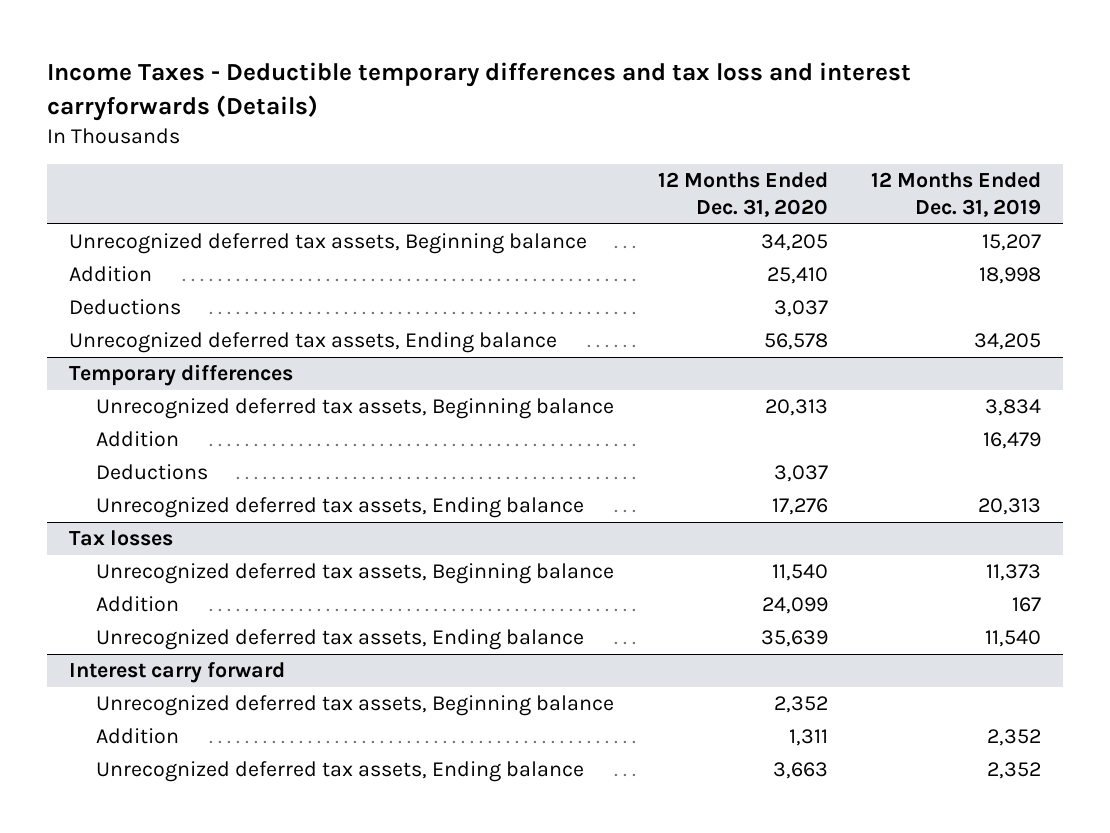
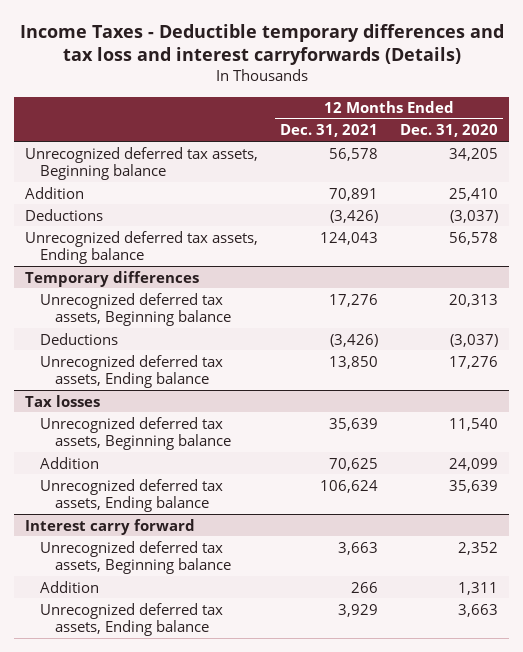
- | 12 Months Ended Dec. 31, 2020 | 12 Months Ended Dec. 31, 2019
+ | 12 Months Ended Dec. 31, 2021 | 12 Months Ended Dec. 31, 2020
- Deductions | 3,037 |
+ Deductions | (3,426) | (3,037)
@ Temporary differences
- Addition | | 16,479
- Deductions | 3,037 |
+ Deductions | (3,426) | (3,037)

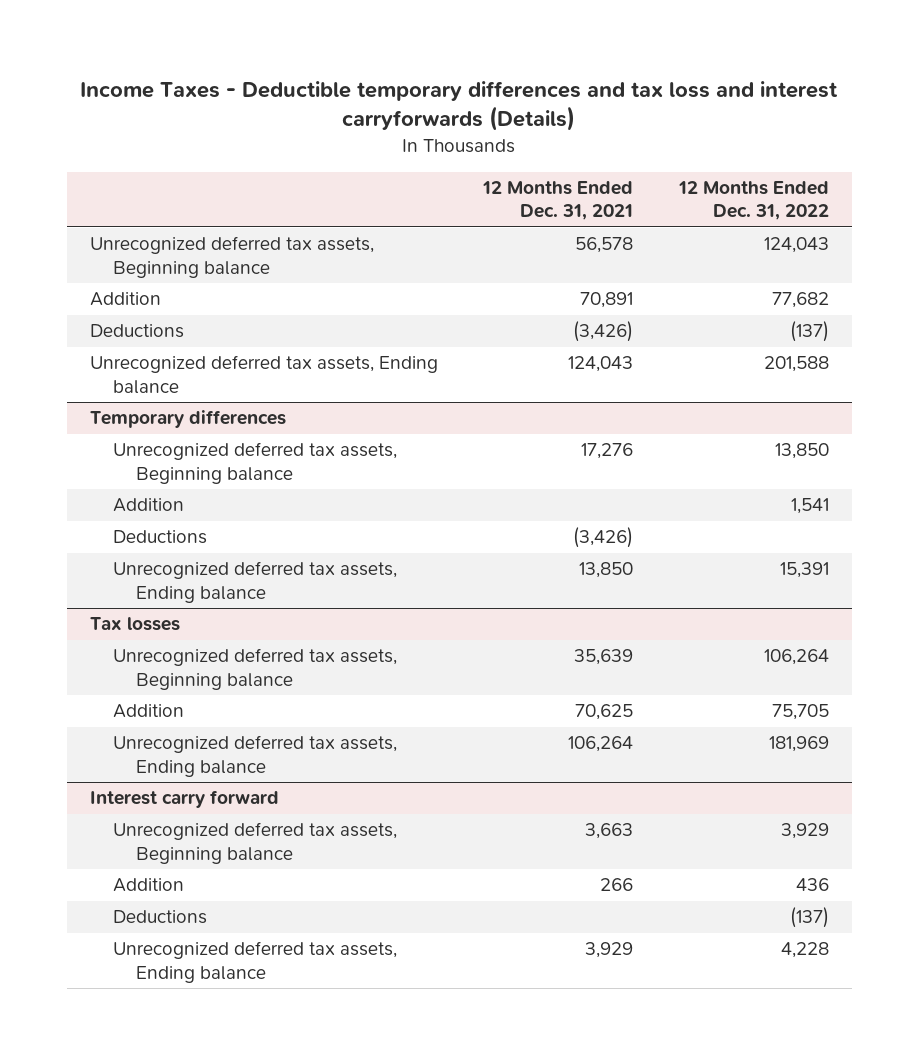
- | 12 Months Ended Dec. 31, 2021 | 12 Months Ended Dec. 31, 2020
+ | 12 Months Ended Dec. 31, 2021 | 12 Months Ended Dec. 31, 2022
@ Temporary differences
+ Addition | | 1,541
@ Tax losses
- Unrecognized deferred tax assets, Ending balance | 106,624 | 35,639
+ Unrecognized deferred tax assets, Ending balance | 106,264 | 181,969
@ Interest carry forward
+ Deductions | | (137)

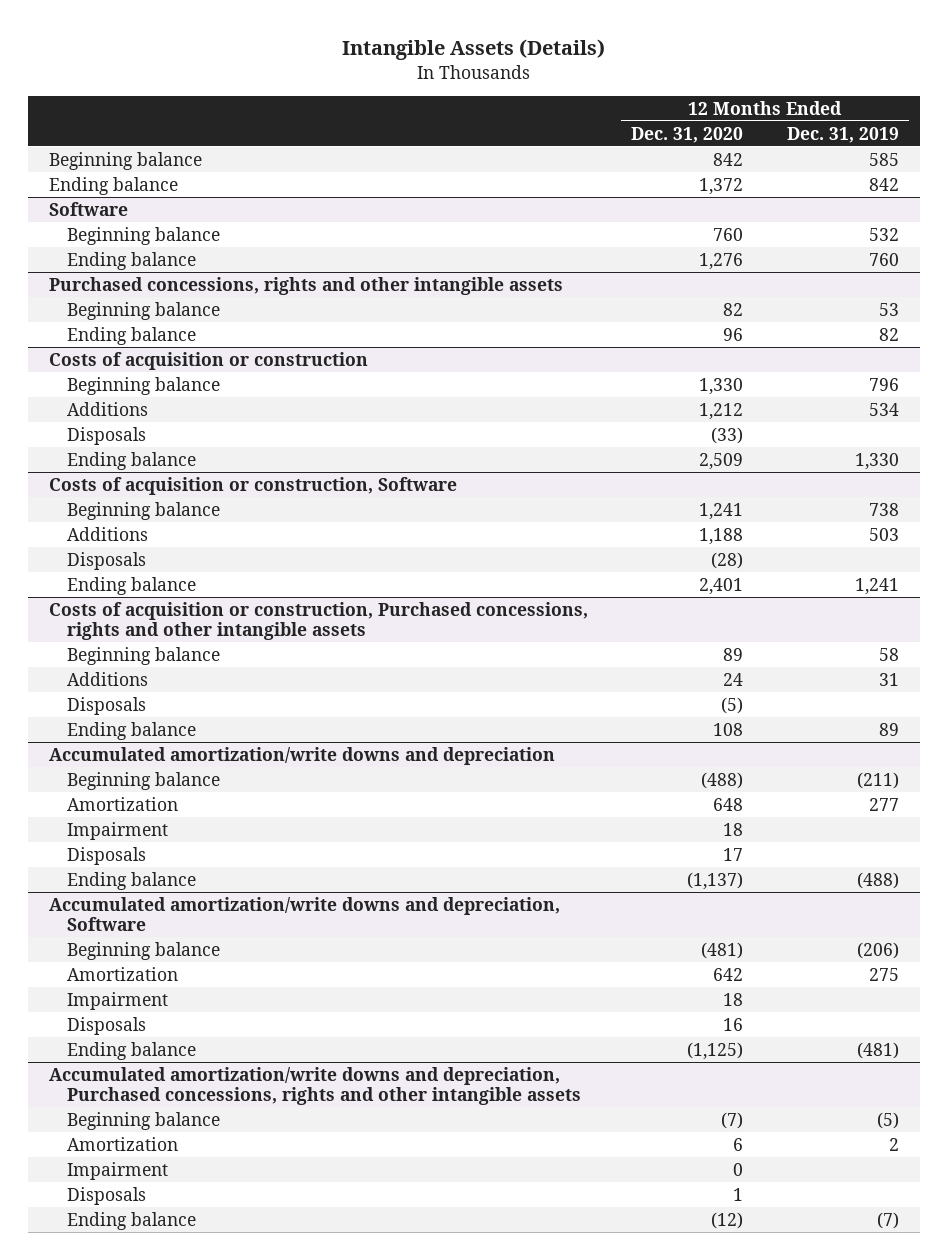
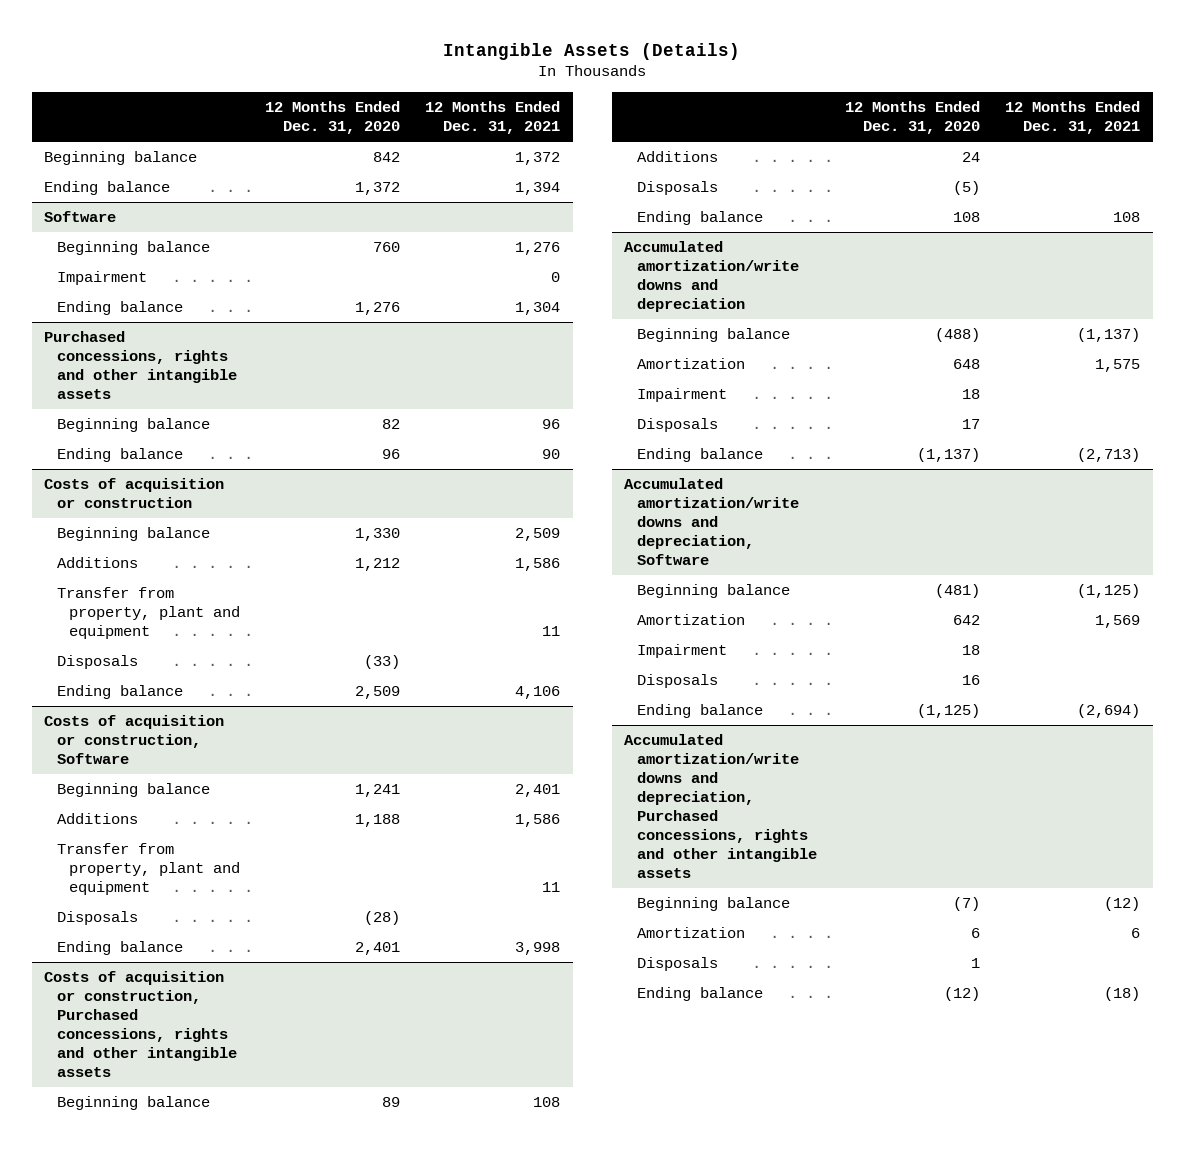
- | 12 Months Ended Dec. 31, 2020 | 12 Months Ended Dec. 31, 2019
+ | 12 Months Ended Dec. 31, 2020 | 12 Months Ended Dec. 31, 2021
@ Software
+ Impairment | | 0
@ Costs of acquisition or construction
+ Transfer from property, plant and equipment | | 11
@ Costs of acquisition or construction, Software
+ Transfer from property, plant and equipment | | 11
@ Accumulated amortization/write downs and depreciation, Purchased concessions, rights and other intangible assets
- Impairment | 0 |

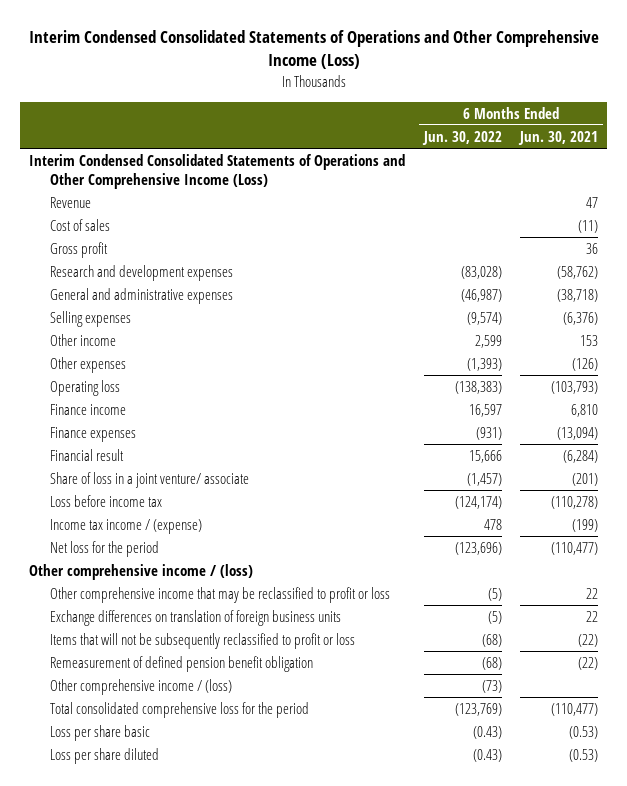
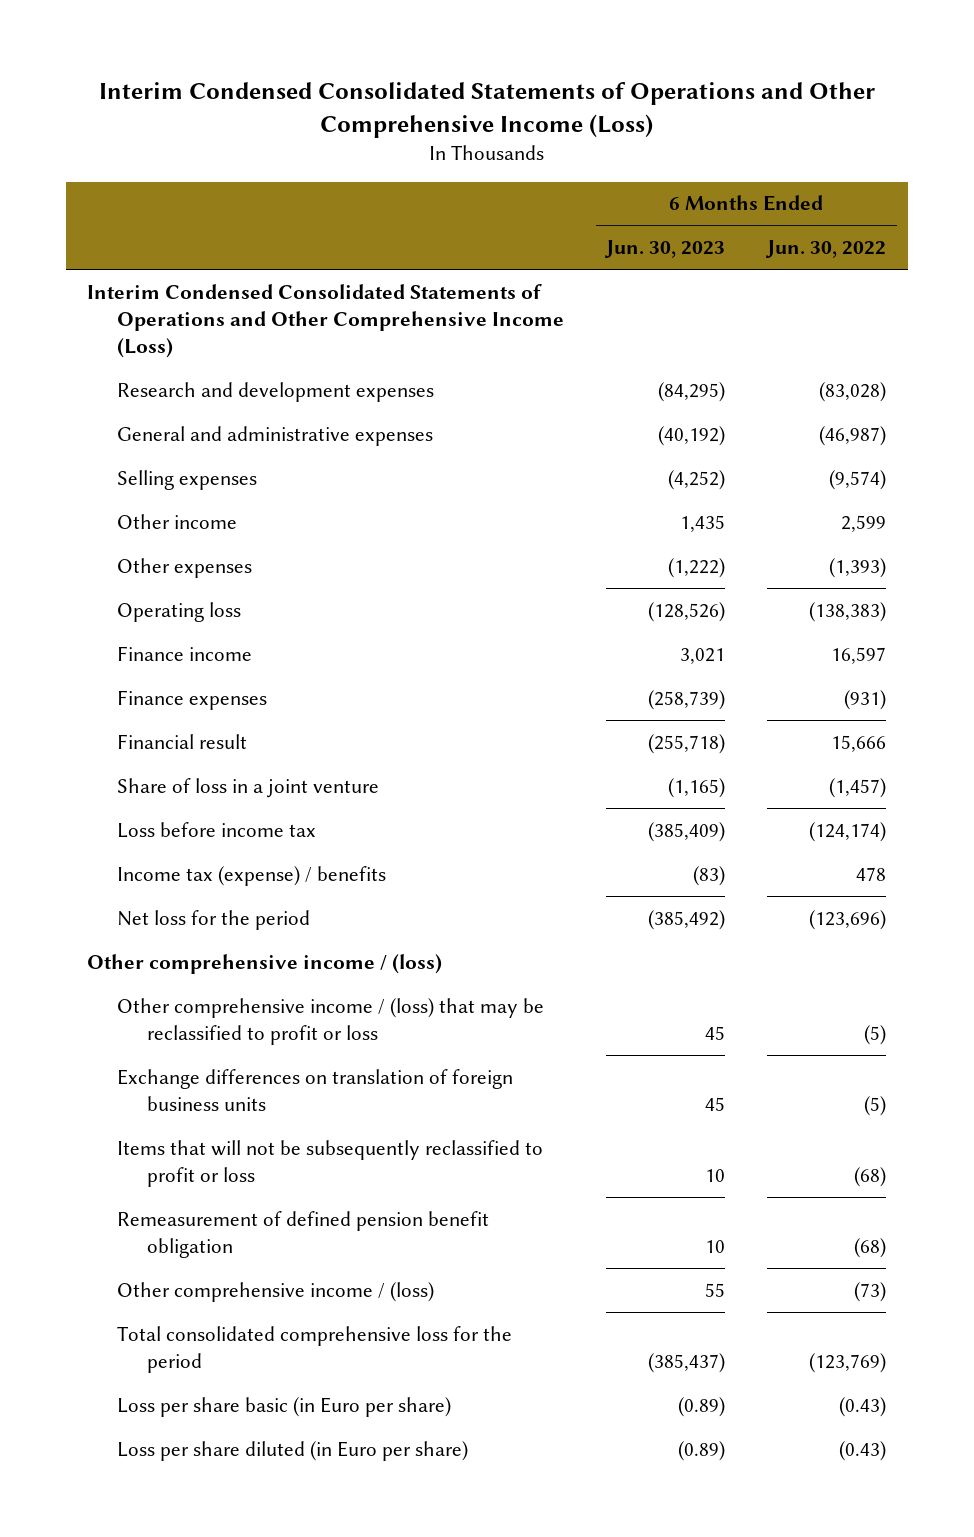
- | 6 Months Ended Jun. 30, 2022 | 6 Months Ended Jun. 30, 2021
+ | 6 Months Ended Jun. 30, 2023 | 6 Months Ended Jun. 30, 2022
- Revenue | | 47
- Cost of sales | | (11)
- Gross profit | | 36
- Share of loss in a joint venture/ associate | (1,457) | (201)
+ Share of loss in a joint venture | (1,165) | (1,457)
- Income tax income / (expense) | 478 | (199)
+ Income tax (expense) / benefits | (83) | 478
- Other comprehensive income that may be reclassified to profit or loss | (5) | 22
+ Other comprehensive income / (loss) that may be reclassified to profit or loss | 45 | (5)
- Loss per share basic | (0.43) | (0.53)
- Loss per share diluted | (0.43) | (0.53)
+ Loss per share basic (in Euro per share) | (0.89) | (0.43)
+ Loss per share diluted (in Euro per share) | (0.89) | (0.43)

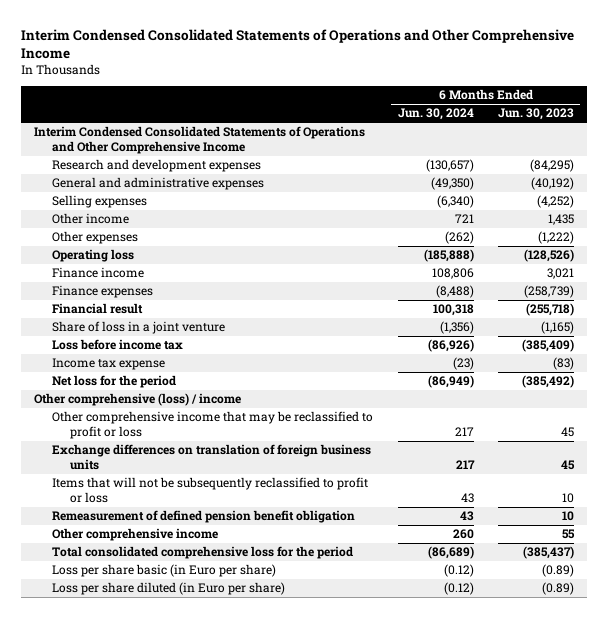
- Interim Condensed Consolidated Statements of Operations and Other Comprehensive Income (Loss)
+ Interim Condensed Consolidated Statements of Operations and Other Comprehensive Income
- | 6 Months Ended Jun. 30, 2023 | 6 Months Ended Jun. 30, 2022
+ | 6 Months Ended Jun. 30, 2024 | 6 Months Ended Jun. 30, 2023
- Interim Condensed Consolidated Statements of Operations and Other Comprehensive Income (Loss)
+ Interim Condensed Consolidated Statements of Operations and Other Comprehensive Income
- Income tax (expense) / benefits | (83) | 478
+ Income tax expense | (23) | (83)
- Other comprehensive income / (loss)
- Other comprehensive income / (loss) that may be reclassified to profit or loss | 45 | (5)
+ Other comprehensive (loss) / income
+ Other comprehensive income that may be reclassified to profit or loss | 217 | 45
- Other comprehensive income / (loss) | 55 | (73)
+ Other comprehensive income | 260 | 55

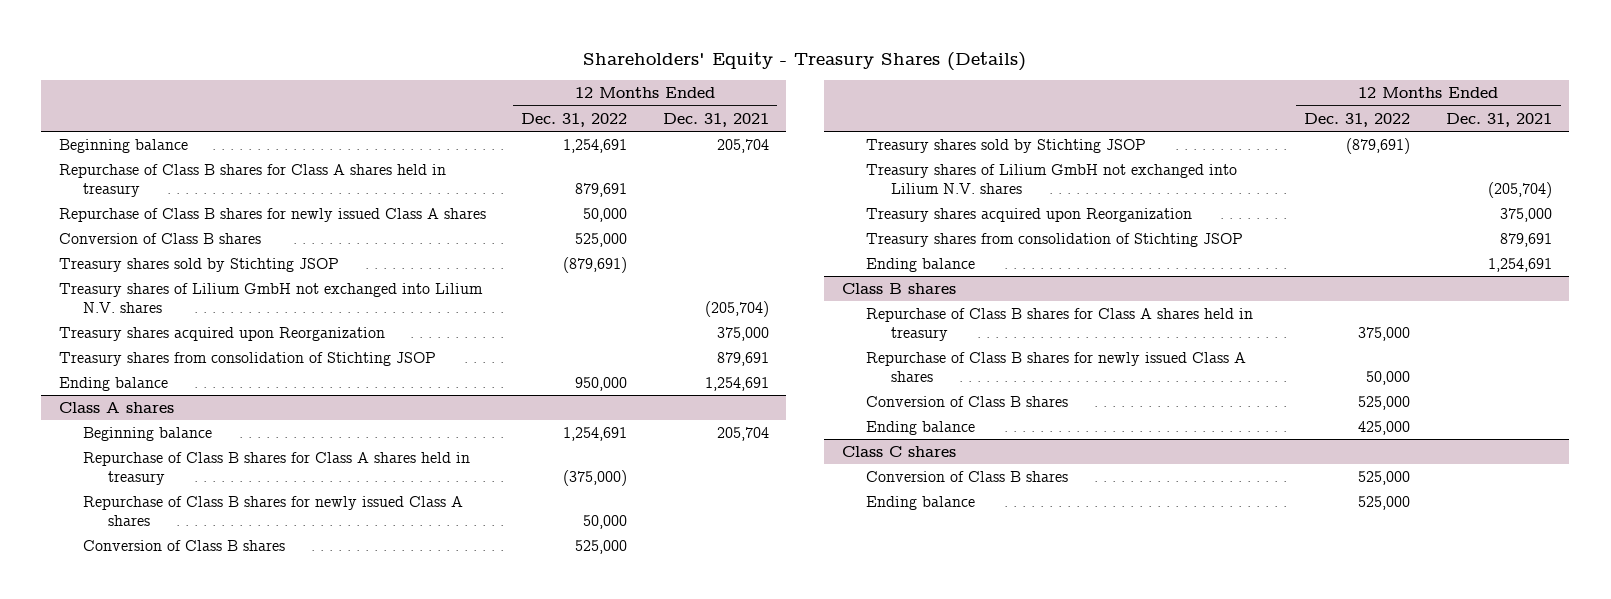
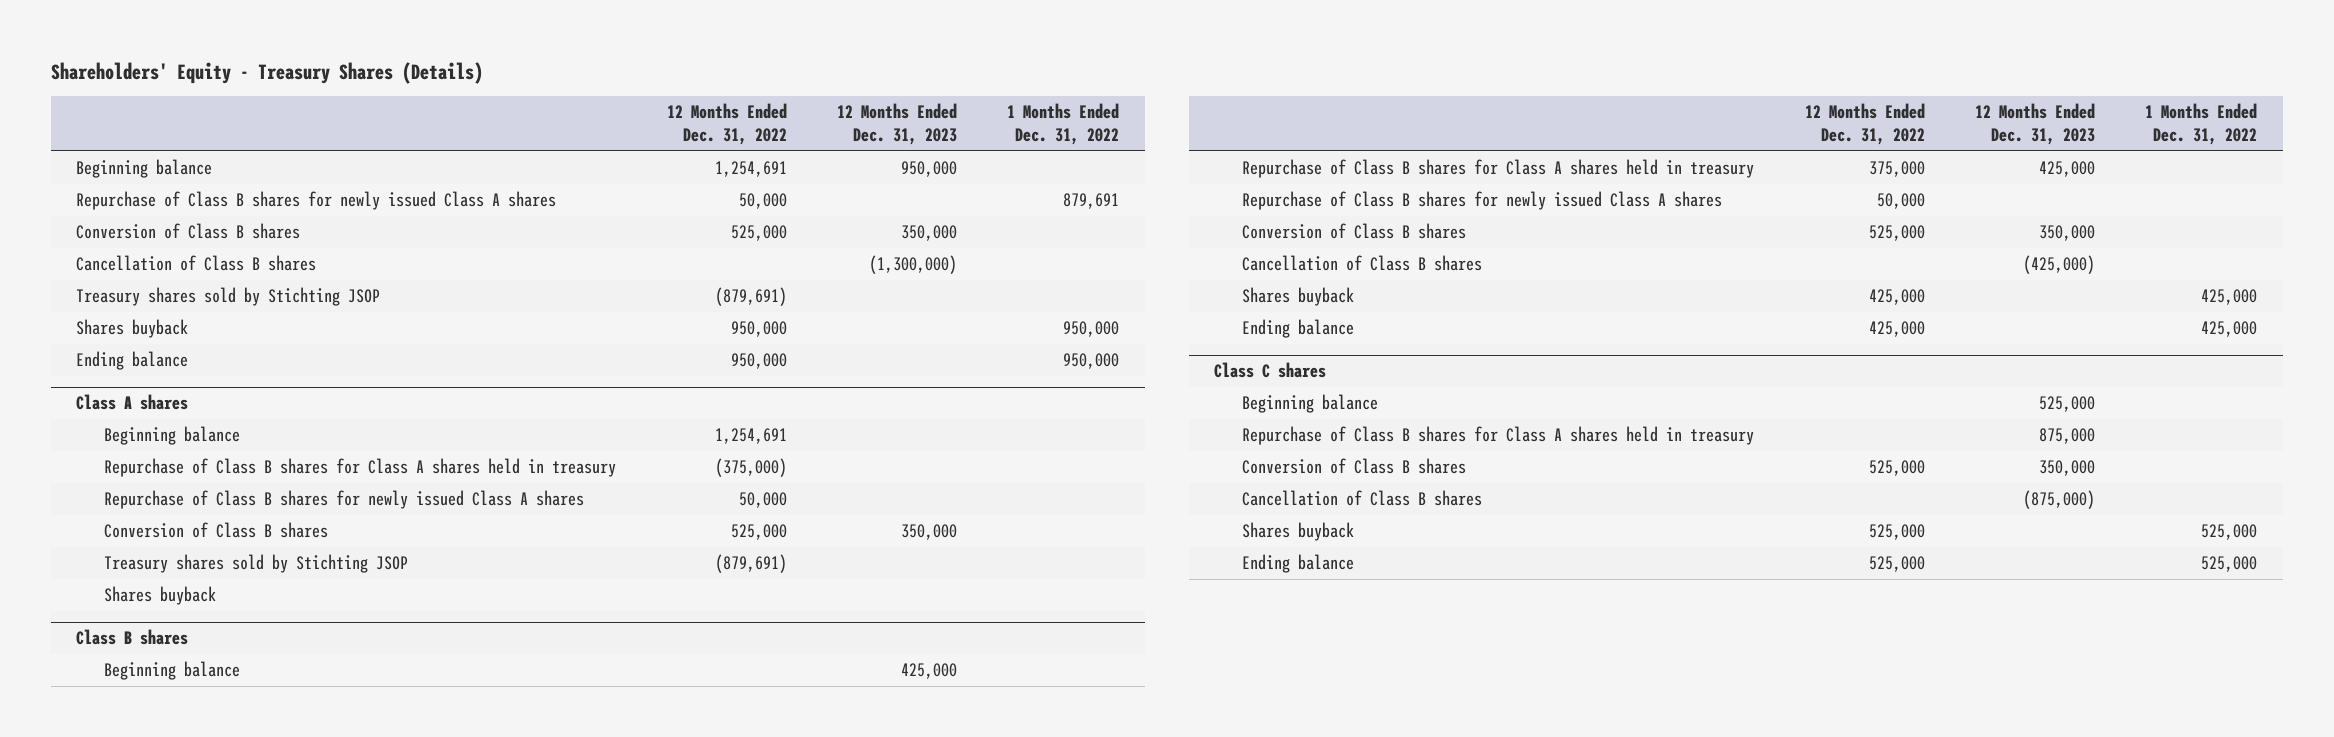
- | 12 Months Ended Dec. 31, 2022 | 12 Months Ended Dec. 31, 2021
+ | 12 Months Ended Dec. 31, 2022 | 12 Months Ended Dec. 31, 2023 | 1 Months Ended Dec. 31, 2022
- Repurchase of Class B shares for Class A shares held in treasury | 879,691 |
+ Cancellation of Class B shares | | (1,300,000) |
- Treasury shares of Lilium GmbH not exchanged into Lilium N.V. shares | | (205,704)
- Treasury shares acquired upon Reorganization | | 375,000
- Treasury shares from consolidation of Stichting JSOP | | 879,691
+ Shares buyback | 950,000 | | 950,000
@ Class A shares
- Treasury shares of Lilium GmbH not exchanged into Lilium N.V. shares | | (205,704)
- Treasury shares acquired upon Reorganization | | 375,000
- Treasury shares from consolidation of Stichting JSOP | | 879,691
- Ending balance | | 1,254,691
+ Shares buyback
@ Class B shares
+ Beginning balance | | 425,000 |
+ Cancellation of Class B shares | | (425,000) |
+ Shares buyback | 425,000 | | 425,000
@ Class C shares
+ Beginning balance | | 525,000 |
+ Repurchase of Class B shares for Class A shares held in treasury | | 875,000 |
+ Cancellation of Class B shares | | (875,000) |
+ Shares buyback | 525,000 | | 525,000

